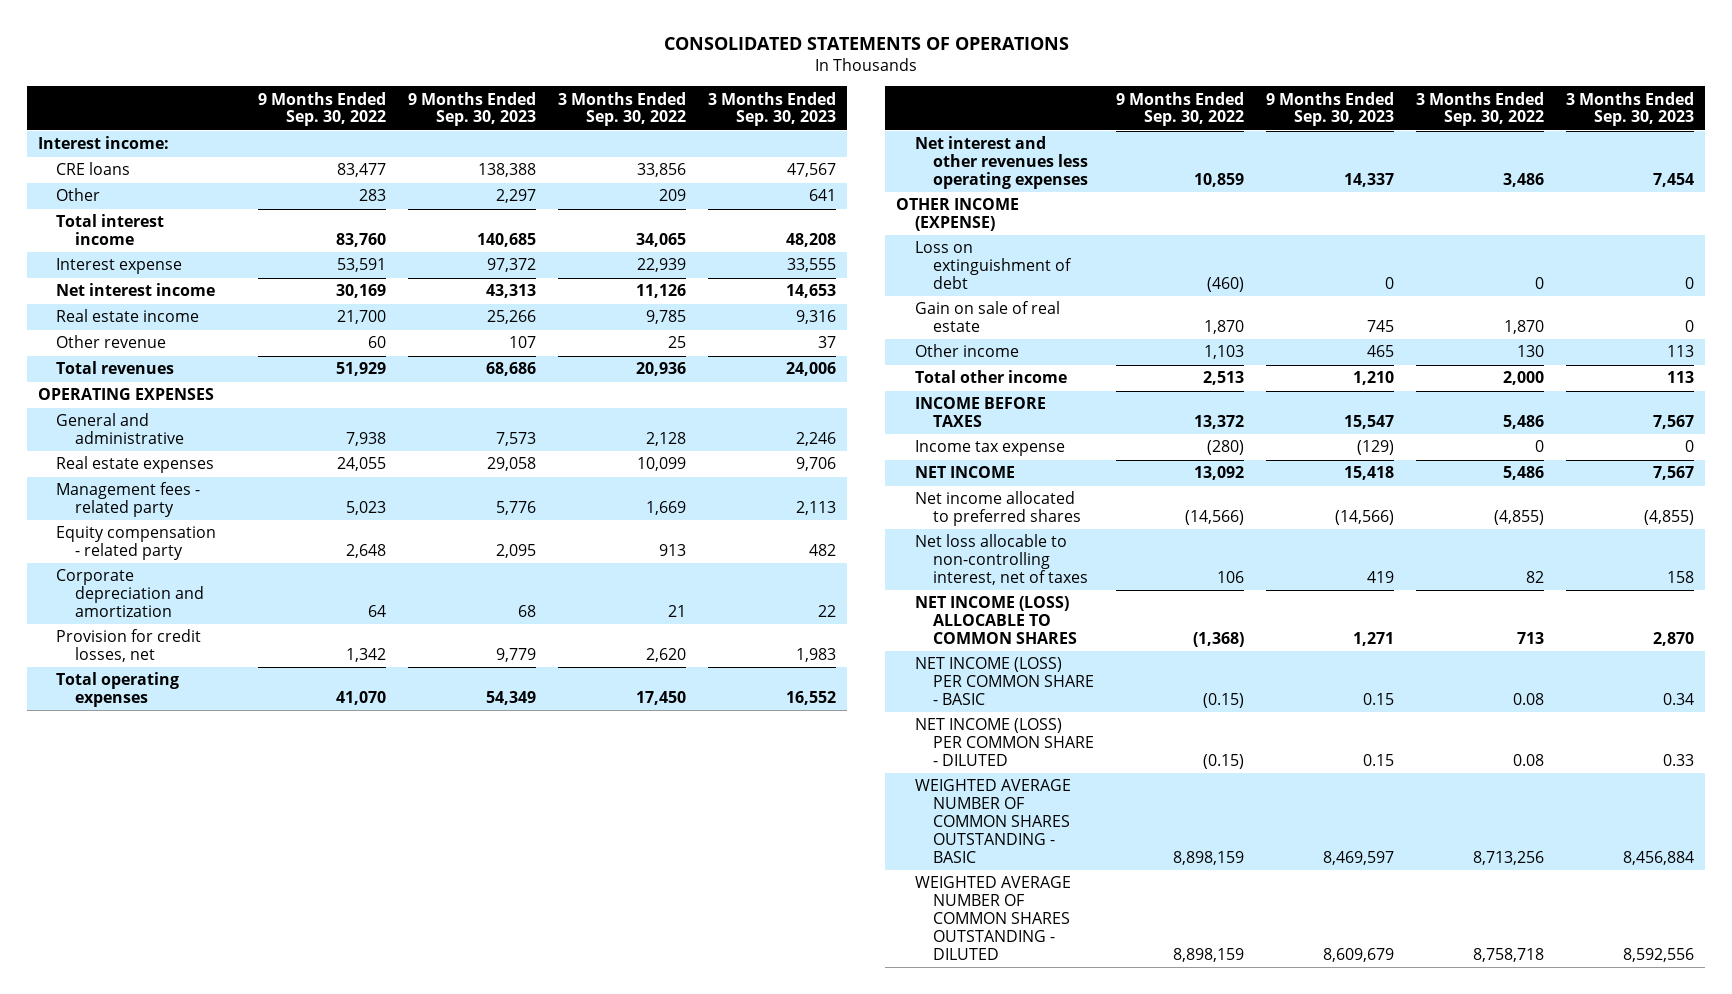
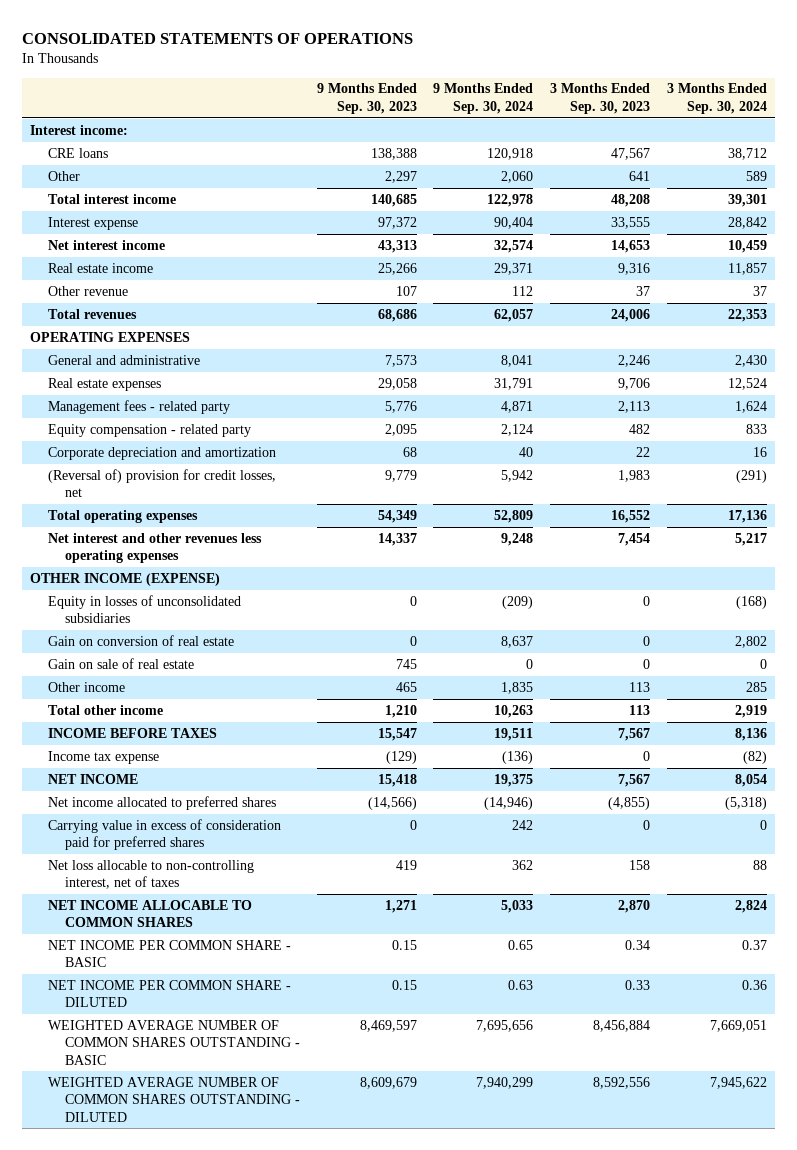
- | 9 Months Ended Sep. 30, 2022 | 9 Months Ended Sep. 30, 2023 | 3 Months Ended Sep. 30, 2022 | 3 Months Ended Sep. 30, 2023
+ | 9 Months Ended Sep. 30, 2023 | 9 Months Ended Sep. 30, 2024 | 3 Months Ended Sep. 30, 2023 | 3 Months Ended Sep. 30, 2024
- Provision for credit losses, net | 1,342 | 9,779 | 2,620 | 1,983
+ (Reversal of) provision for credit losses, net | 9,779 | 5,942 | 1,983 | (291)
- Loss on extinguishment of debt | (460) | 0 | 0 | 0
+ Equity in losses of unconsolidated subsidiaries | 0 | (209) | 0 | (168)
+ Gain on conversion of real estate | 0 | 8,637 | 0 | 2,802
+ Carrying value in excess of consideration paid for preferred shares | 0 | 242 | 0 | 0
- NET INCOME (LOSS) ALLOCABLE TO COMMON SHARES | (1,368) | 1,271 | 713 | 2,870
- NET INCOME (LOSS) PER COMMON SHARE - BASIC | (0.15) | 0.15 | 0.08 | 0.34
- NET INCOME (LOSS) PER COMMON SHARE - DILUTED | (0.15) | 0.15 | 0.08 | 0.33
+ NET INCOME ALLOCABLE TO COMMON SHARES | 1,271 | 5,033 | 2,870 | 2,824
+ NET INCOME PER COMMON SHARE - BASIC | 0.15 | 0.65 | 0.34 | 0.37
+ NET INCOME PER COMMON SHARE - DILUTED | 0.15 | 0.63 | 0.33 | 0.36

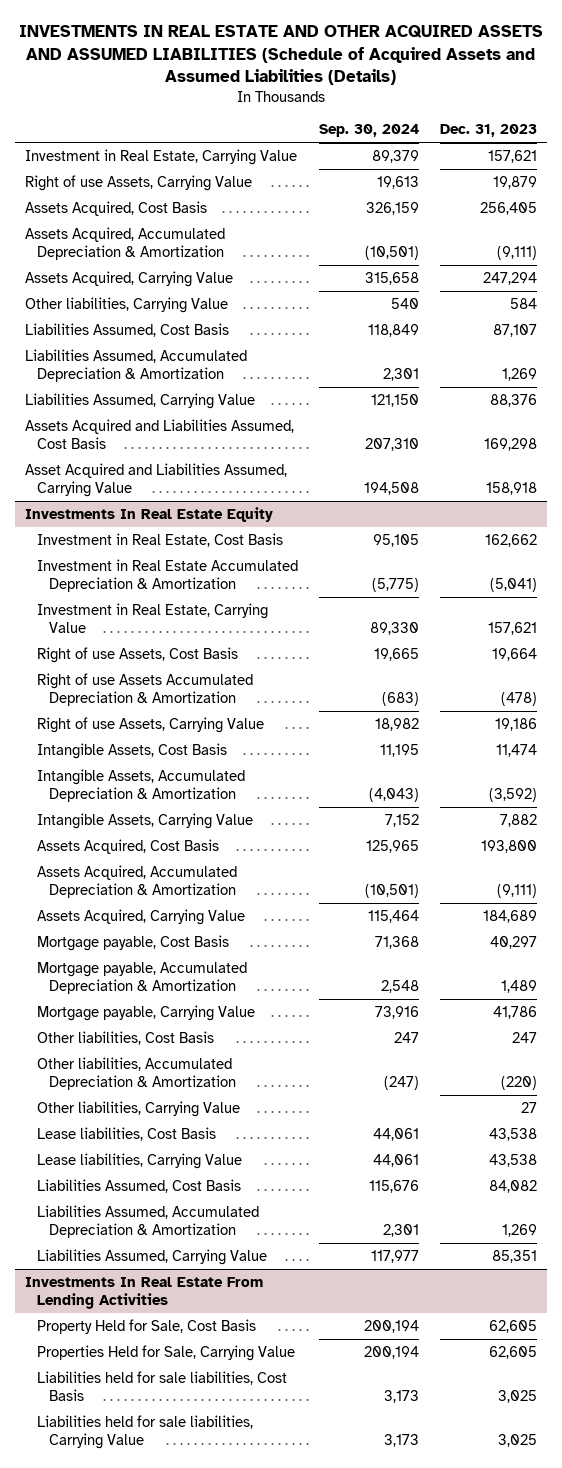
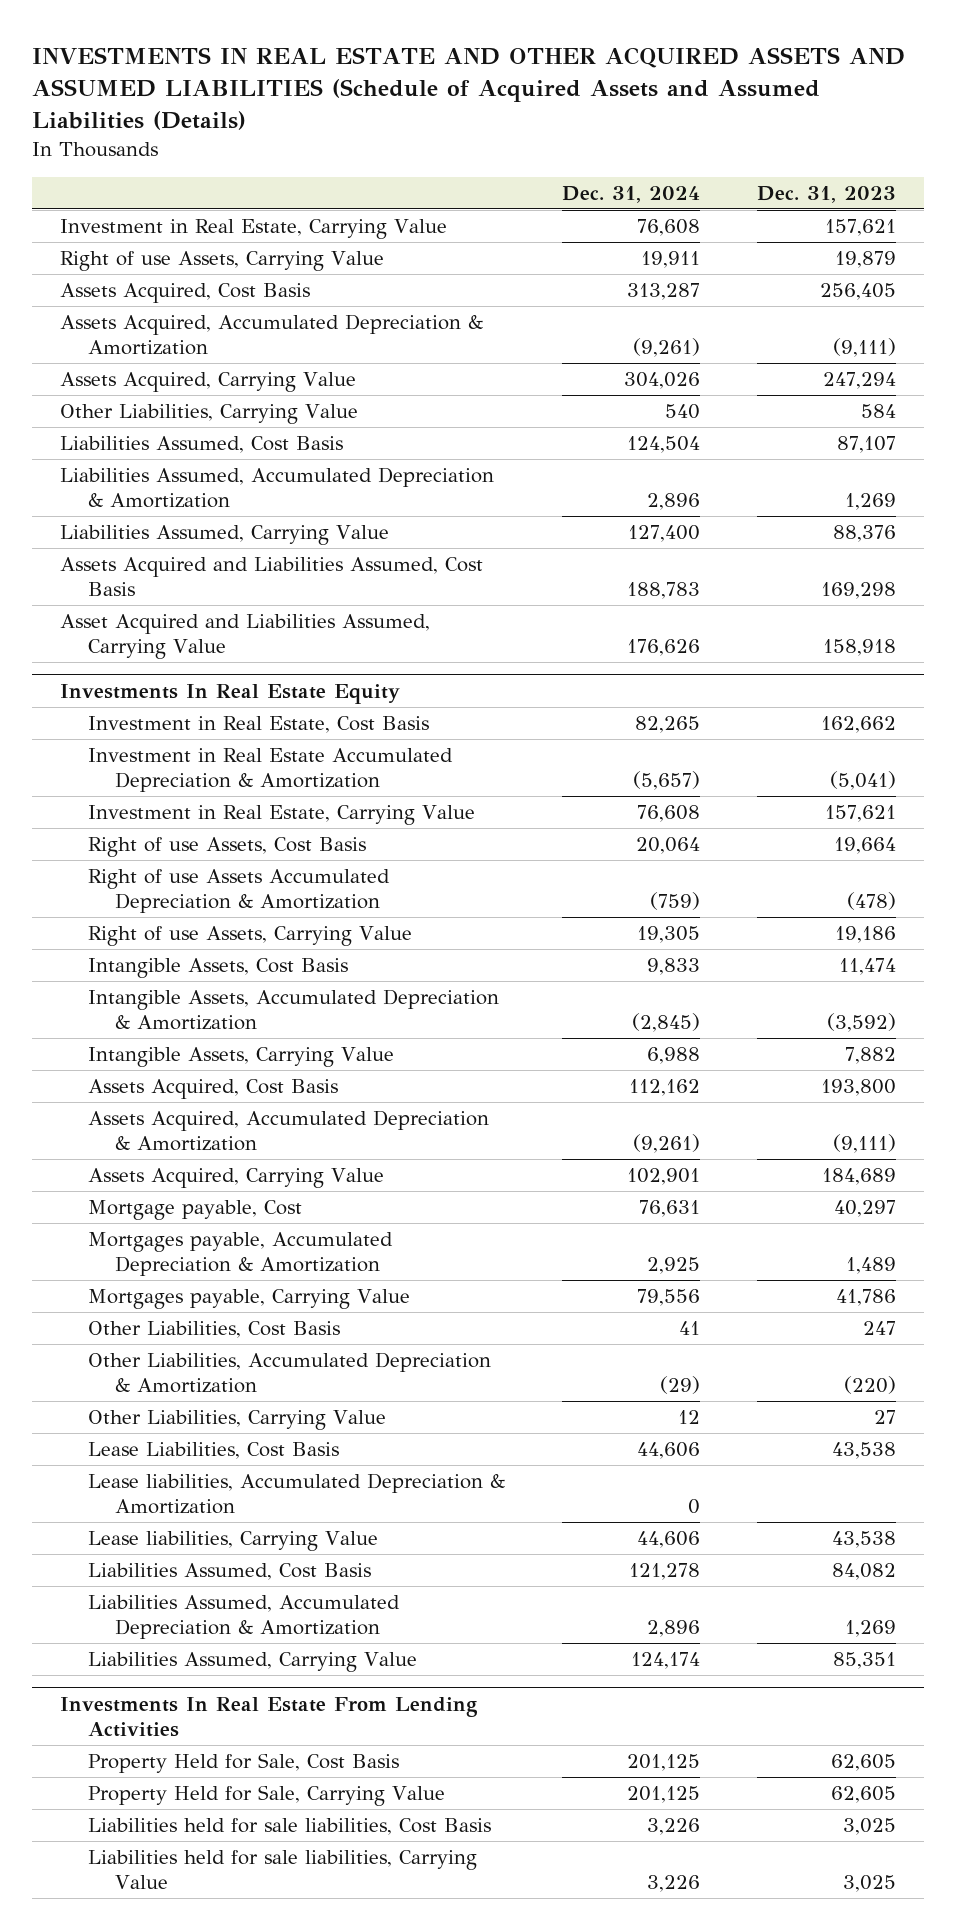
- | Sep. 30, 2024 | Dec. 31, 2023
+ | Dec. 31, 2024 | Dec. 31, 2023
- Other liabilities, Carrying Value | 540 | 584
+ Other Liabilities, Carrying Value | 540 | 584
@ Investments In Real Estate Equity
- Mortgage payable, Cost Basis | 71,368 | 40,297
- Mortgage payable, Accumulated Depreciation & Amortization | 2,548 | 1,489
- Mortgage payable, Carrying Value | 73,916 | 41,786
- Other liabilities, Cost Basis | 247 | 247
- Other liabilities, Accumulated Depreciation & Amortization | (247) | (220)
- Other liabilities, Carrying Value | | 27
- Lease liabilities, Cost Basis | 44,061 | 43,538
+ Mortgage payable, Cost | 76,631 | 40,297
+ Mortgages payable, Accumulated Depreciation & Amortization | 2,925 | 1,489
+ Mortgages payable, Carrying Value | 79,556 | 41,786
+ Other Liabilities, Cost Basis | 41 | 247
+ Other Liabilities, Accumulated Depreciation & Amortization | (29) | (220)
+ Other Liabilities, Carrying Value | 12 | 27
+ Lease Liabilities, Cost Basis | 44,606 | 43,538
+ Lease liabilities, Accumulated Depreciation & Amortization | 0 |
@ Investments In Real Estate From Lending Activities
- Properties Held for Sale, Carrying Value | 200,194 | 62,605
+ Property Held for Sale, Carrying Value | 201,125 | 62,605

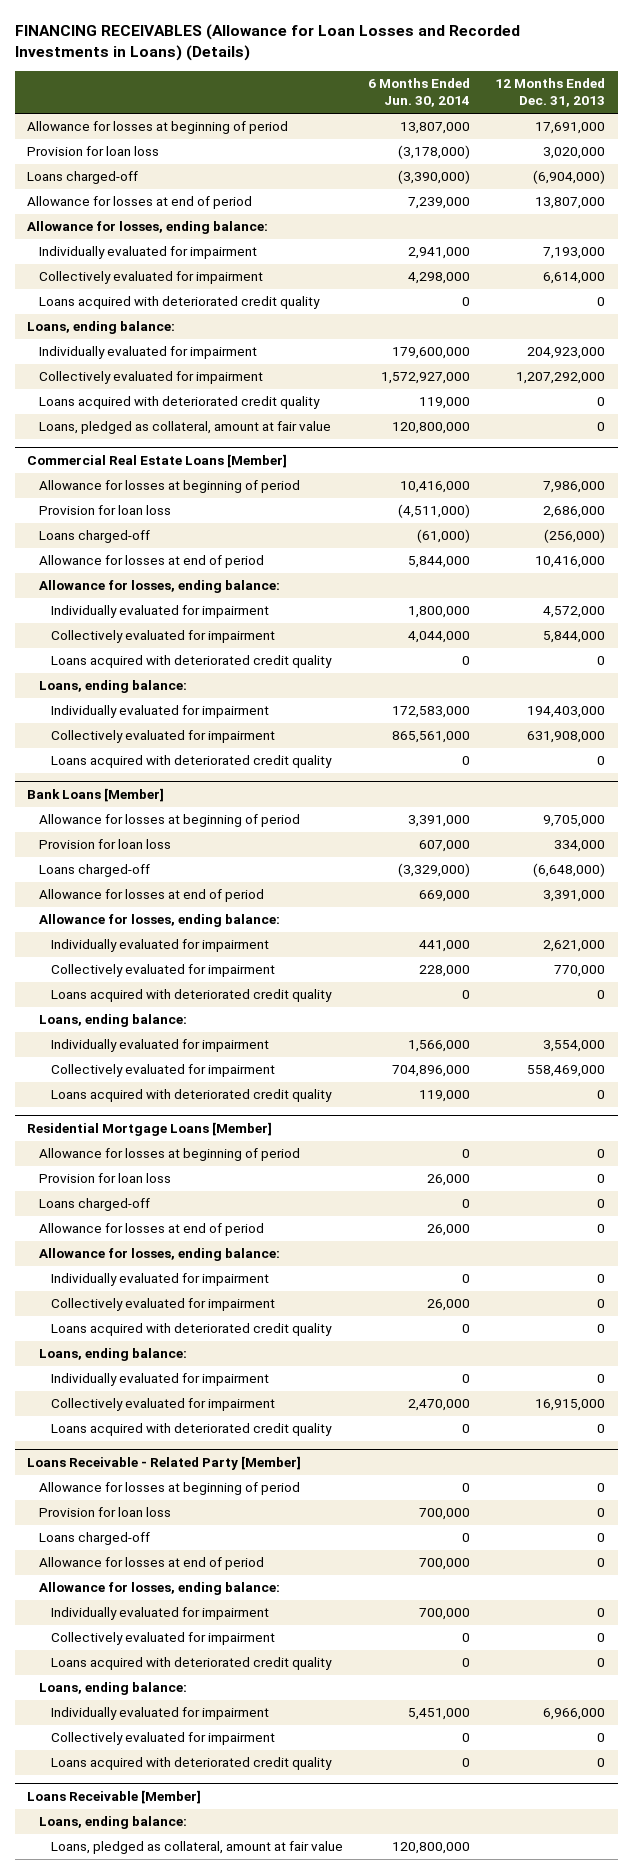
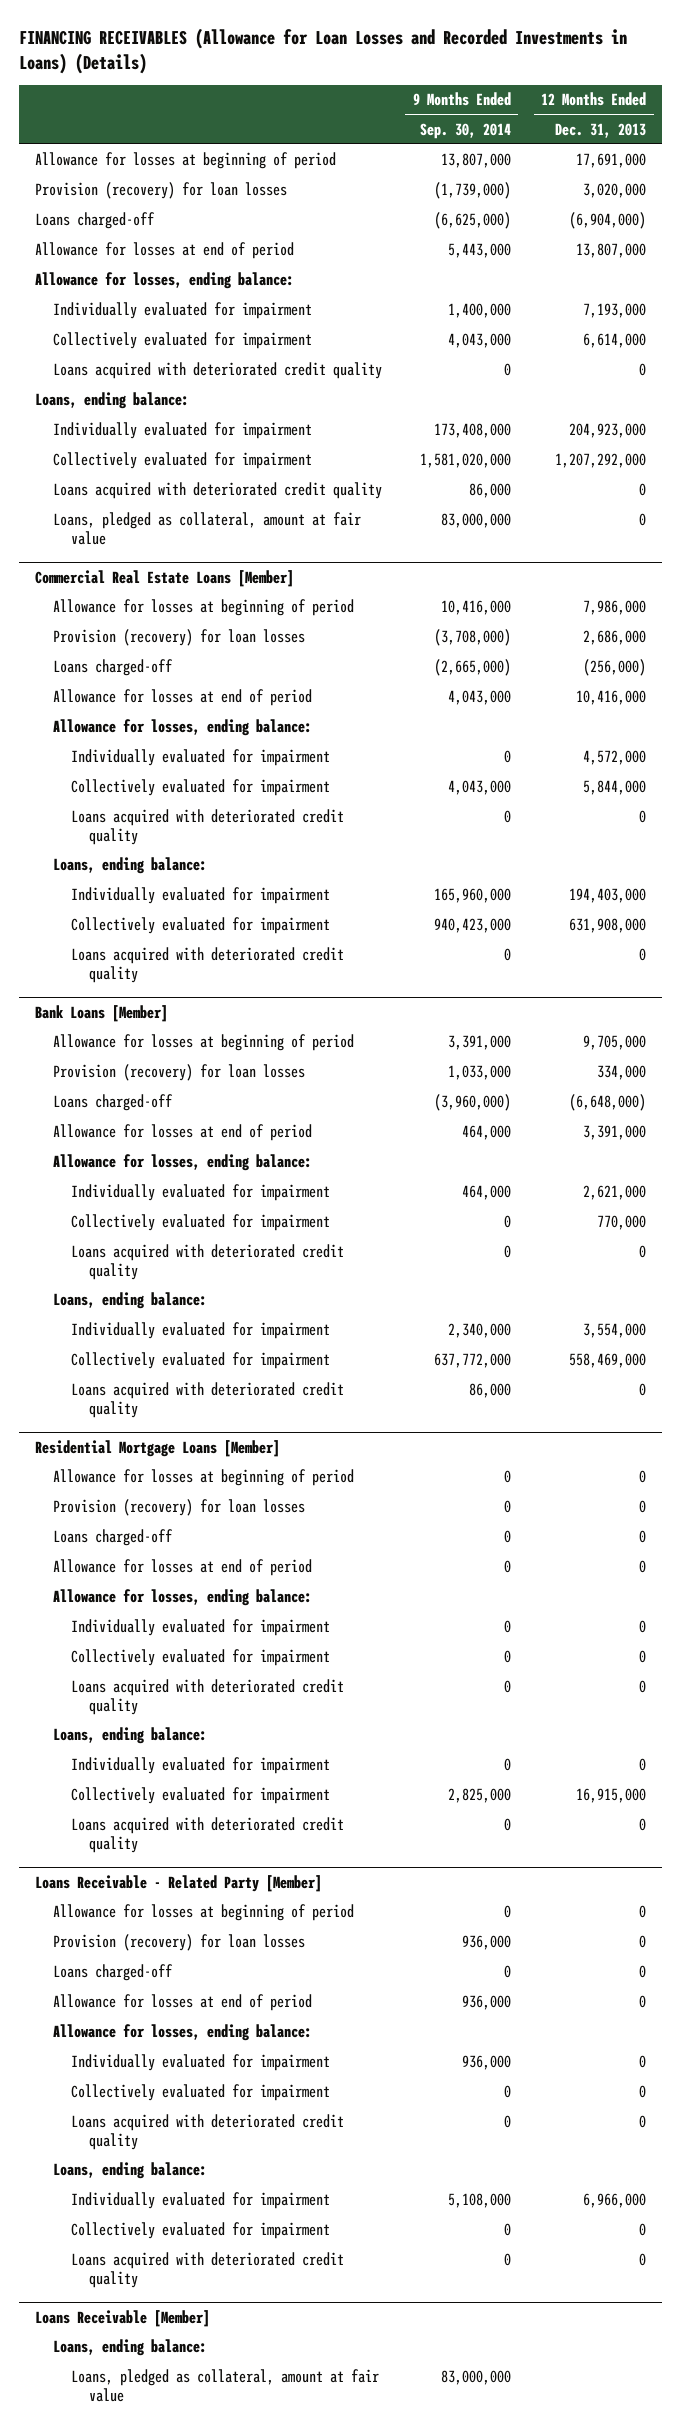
- | 6 Months Ended Jun. 30, 2014 | 12 Months Ended Dec. 31, 2013
+ | 9 Months Ended Sep. 30, 2014 | 12 Months Ended Dec. 31, 2013
- Provision for loan loss | (3,178,000) | 3,020,000
+ Provision (recovery) for loan losses | (1,739,000) | 3,020,000
@ Commercial Real Estate Loans [Member]
- Provision for loan loss | (4,511,000) | 2,686,000
+ Provision (recovery) for loan losses | (3,708,000) | 2,686,000
@ Bank Loans [Member]
- Provision for loan loss | 607,000 | 334,000
+ Provision (recovery) for loan losses | 1,033,000 | 334,000
@ Residential Mortgage Loans [Member]
- Provision for loan loss | 26,000 | 0
+ Provision (recovery) for loan losses | 0 | 0
@ Loans Receivable - Related Party [Member]
- Provision for loan loss | 700,000 | 0
+ Provision (recovery) for loan losses | 936,000 | 0

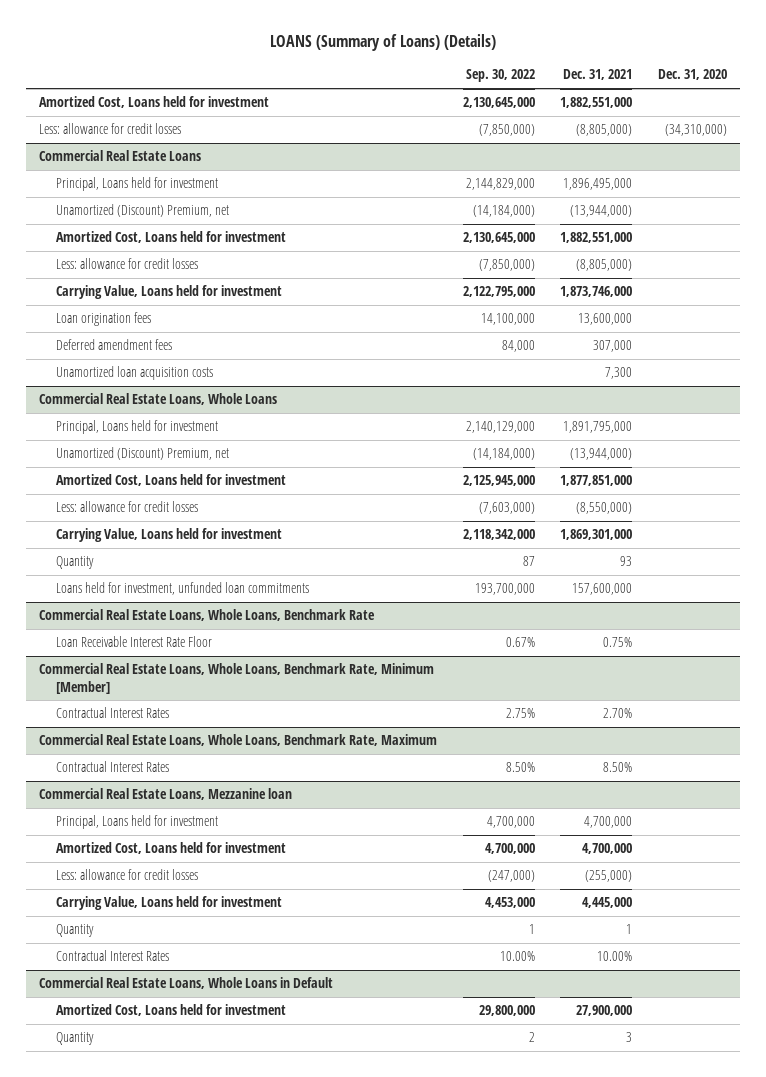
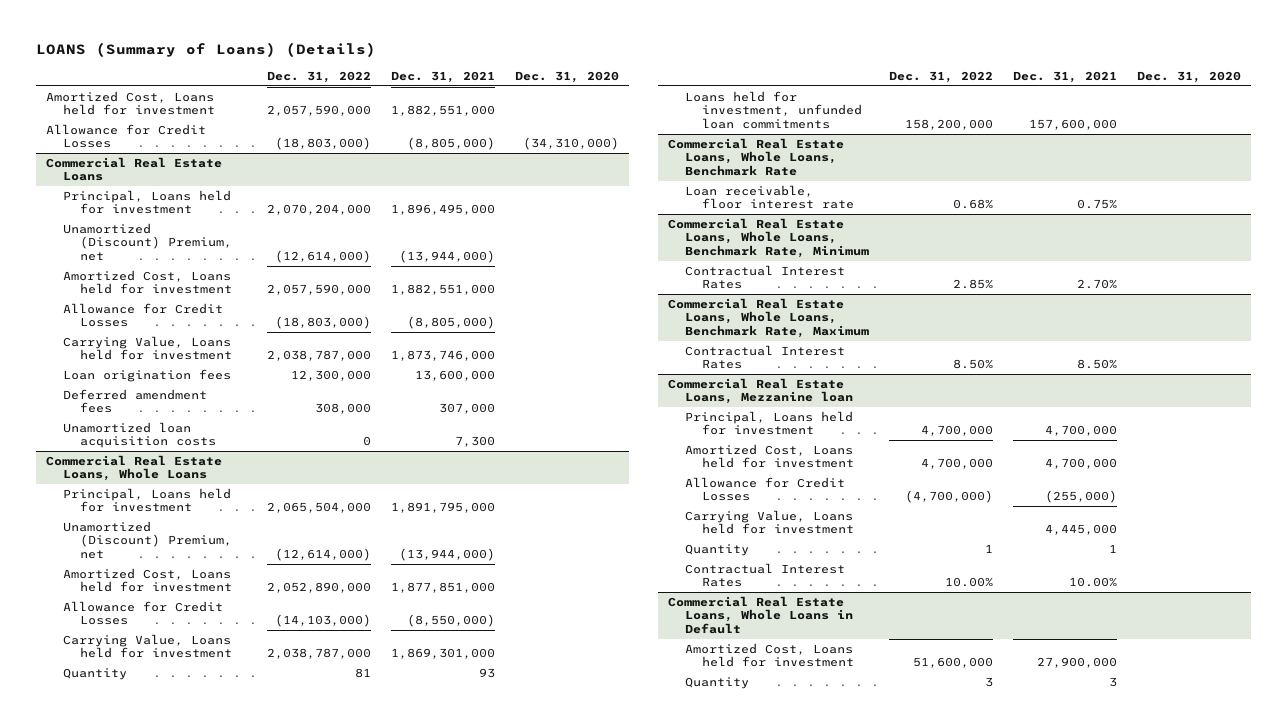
- | Sep. 30, 2022 | Dec. 31, 2021 | Dec. 31, 2020
+ | Dec. 31, 2022 | Dec. 31, 2021 | Dec. 31, 2020
- Less: allowance for credit losses | (7,850,000) | (8,805,000) | (34,310,000)
+ Allowance for Credit Losses | (18,803,000) | (8,805,000) | (34,310,000)
@ Commercial Real Estate Loans
- Less: allowance for credit losses | (7,850,000) | (8,805,000) |
+ Allowance for Credit Losses | (18,803,000) | (8,805,000) |
@ Commercial Real Estate Loans, Whole Loans
- Less: allowance for credit losses | (7,603,000) | (8,550,000) |
+ Allowance for Credit Losses | (14,103,000) | (8,550,000) |
@ Commercial Real Estate Loans, Whole Loans, Benchmark Rate
- Loan Receivable Interest Rate Floor | 0.67% | 0.75% |
- Commercial Real Estate Loans, Whole Loans, Benchmark Rate, Minimum [Member]
@ Commercial Real Estate Loans, Whole Loans, Benchmark Rate
+ Loan receivable, floor interest rate | 0.68% | 0.75% |
+ Commercial Real Estate Loans, Whole Loans, Benchmark Rate, Minimum
@ Commercial Real Estate Loans, Mezzanine loan
- Less: allowance for credit losses | (247,000) | (255,000) |
+ Allowance for Credit Losses | (4,700,000) | (255,000) |

